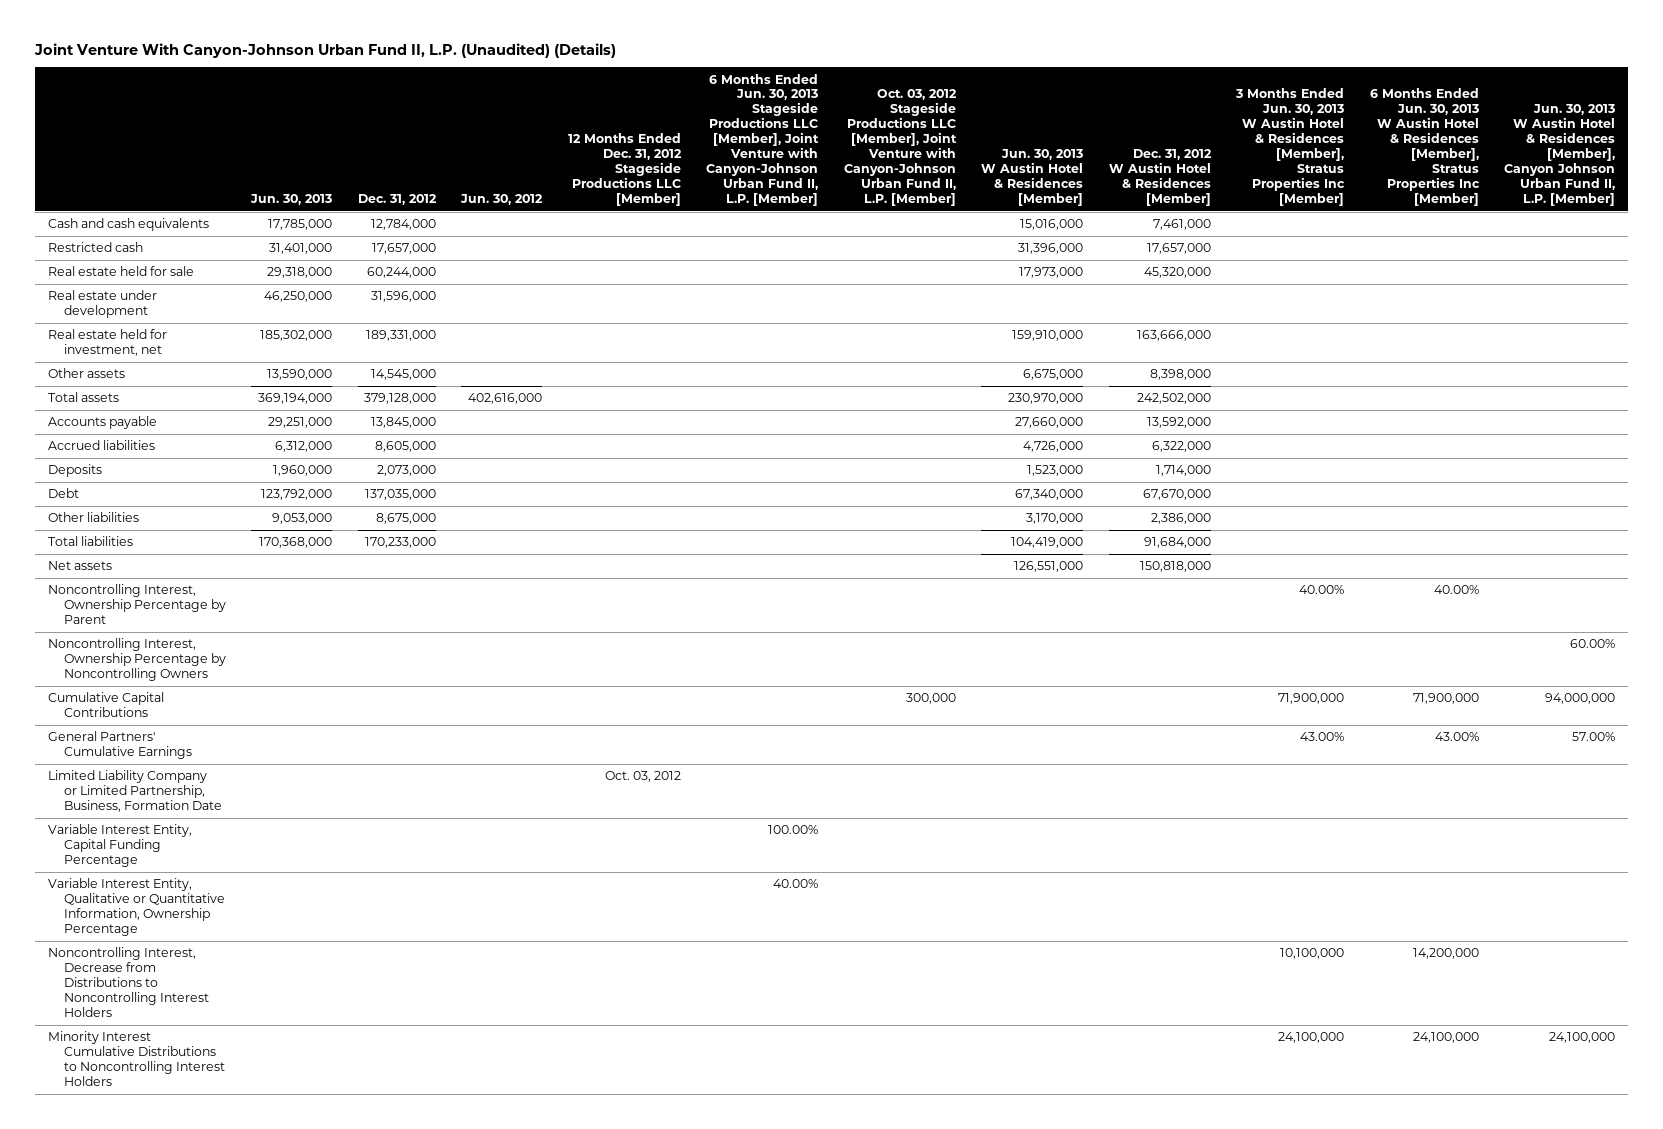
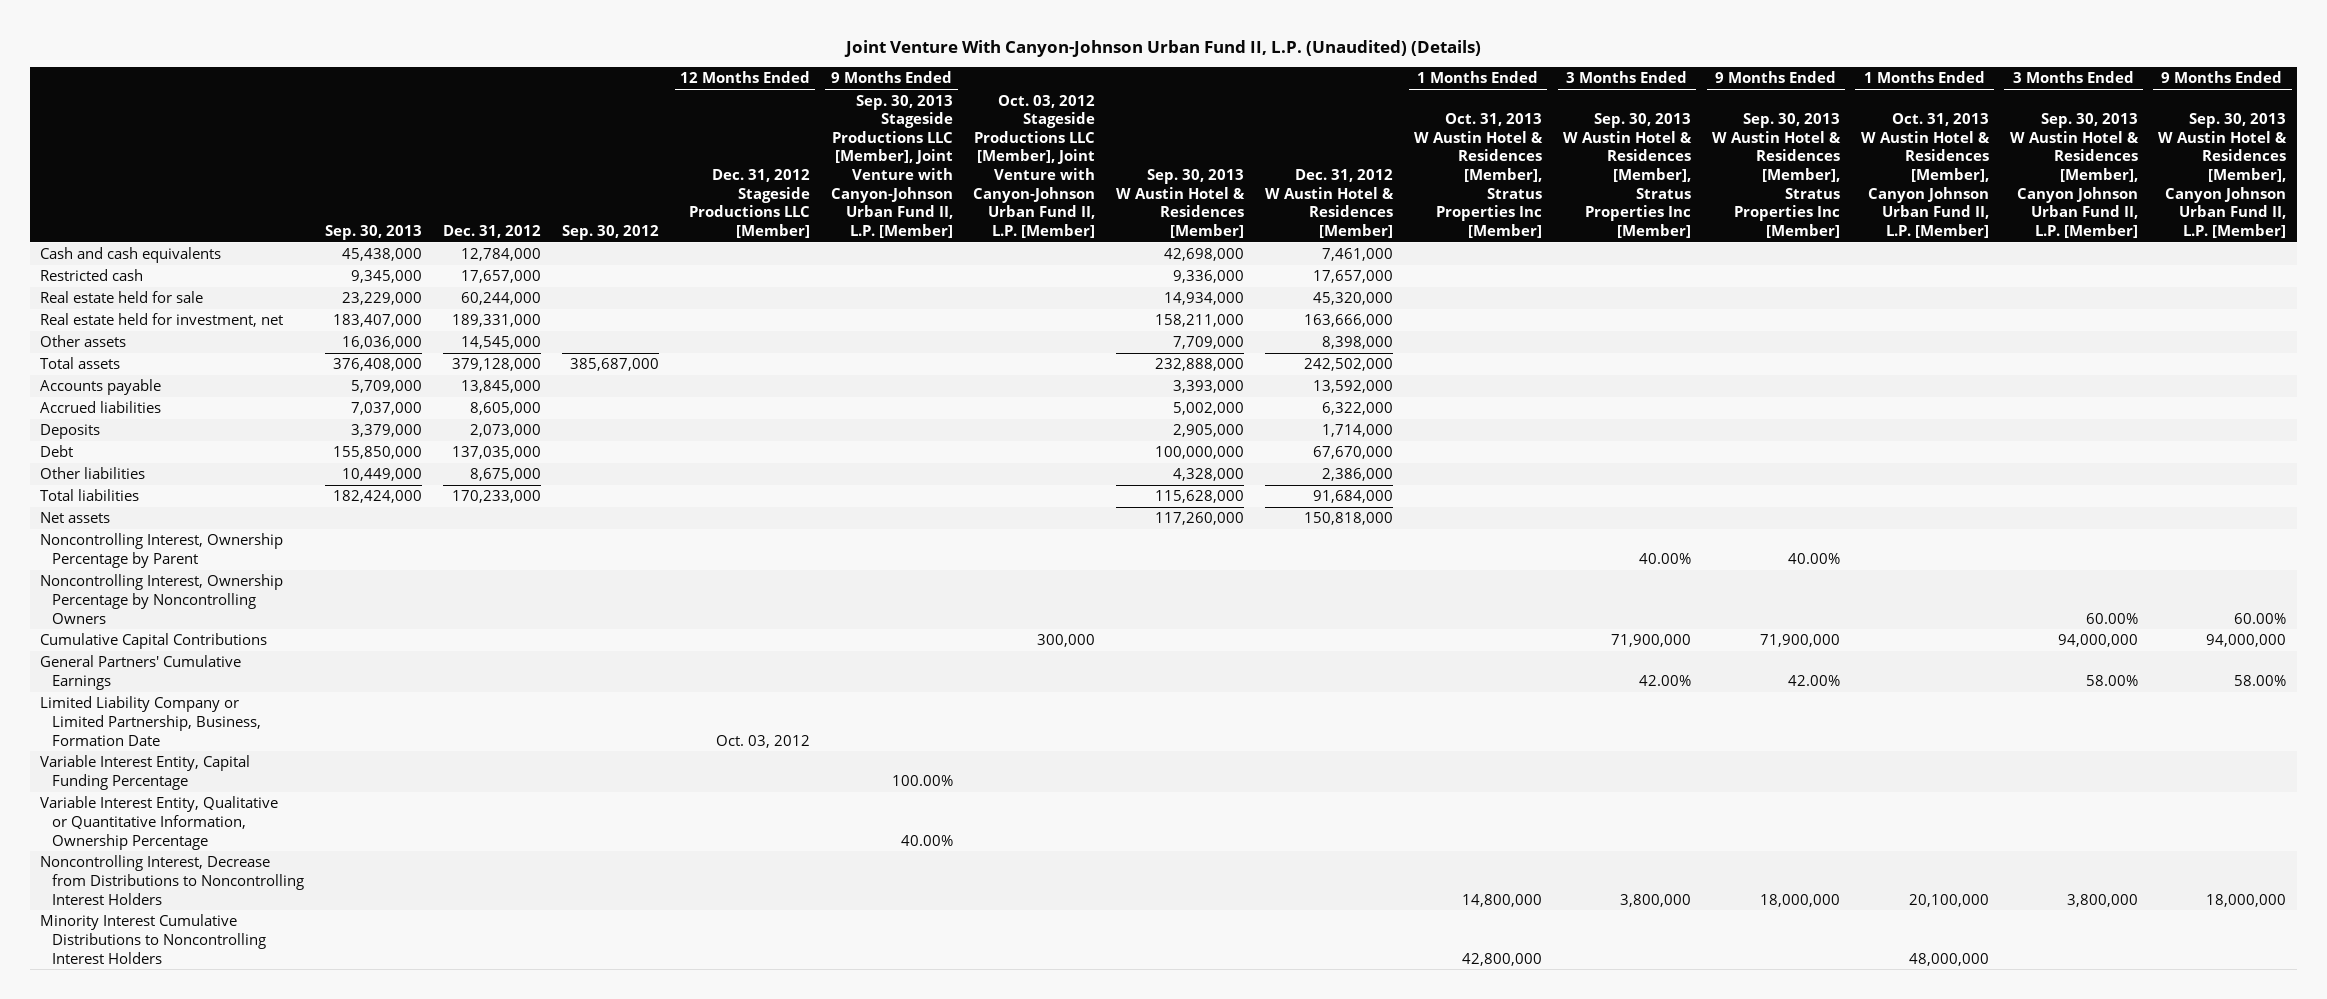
- | Jun. 30, 2013 | Dec. 31, 2012 | Jun. 30, 2012 | 12 Months Ended Dec. 31, 2012 Stageside Productions LLC [Member] | 6 Months Ended Jun. 30, 2013 Stageside Productions LLC [Member], Joint Venture with Canyon-Johnson Urban Fund II, L.P. [Member] | Oct. 03, 2012 Stageside Productions LLC [Member], Joint Venture with Canyon-Johnson Urban Fund II, L.P. [Member] | Jun. 30, 2013 W Austin Hotel & Residences [Member] | Dec. 31, 2012 W Austin Hotel & Residences [Member] | 3 Months Ended Jun. 30, 2013 W Austin Hotel & Residences [Member], Stratus Properties Inc [Member] | 6 Months Ended Jun. 30, 2013 W Austin Hotel & Residences [Member], Stratus Properties Inc [Member] | Jun. 30, 2013 W Austin Hotel & Residences [Member], Canyon Johnson Urban Fund II, L.P. [Member]
+ | Sep. 30, 2013 | Dec. 31, 2012 | Sep. 30, 2012 | 12 Months Ended Dec. 31, 2012 Stageside Productions LLC [Member] | 9 Months Ended Sep. 30, 2013 Stageside Productions LLC [Member], Joint Venture with Canyon-Johnson Urban Fund II, L.P. [Member] | Oct. 03, 2012 Stageside Productions LLC [Member], Joint Venture with Canyon-Johnson Urban Fund II, L.P. [Member] | Sep. 30, 2013 W Austin Hotel & Residences [Member] | Dec. 31, 2012 W Austin Hotel & Residences [Member] | 1 Months Ended Oct. 31, 2013 W Austin Hotel & Residences [Member], Stratus Properties Inc [Member] | 3 Months Ended Sep. 30, 2013 W Austin Hotel & Residences [Member], Stratus Properties Inc [Member] | 9 Months Ended Sep. 30, 2013 W Austin Hotel & Residences [Member], Stratus Properties Inc [Member] | 1 Months Ended Oct. 31, 2013 W Austin Hotel & Residences [Member], Canyon Johnson Urban Fund II, L.P. [Member] | 3 Months Ended Sep. 30, 2013 W Austin Hotel & Residences [Member], Canyon Johnson Urban Fund II, L.P. [Member] | 9 Months Ended Sep. 30, 2013 W Austin Hotel & Residences [Member], Canyon Johnson Urban Fund II, L.P. [Member]
- Real estate under development | 46,250,000 | 31,596,000 | | | | | | | | |

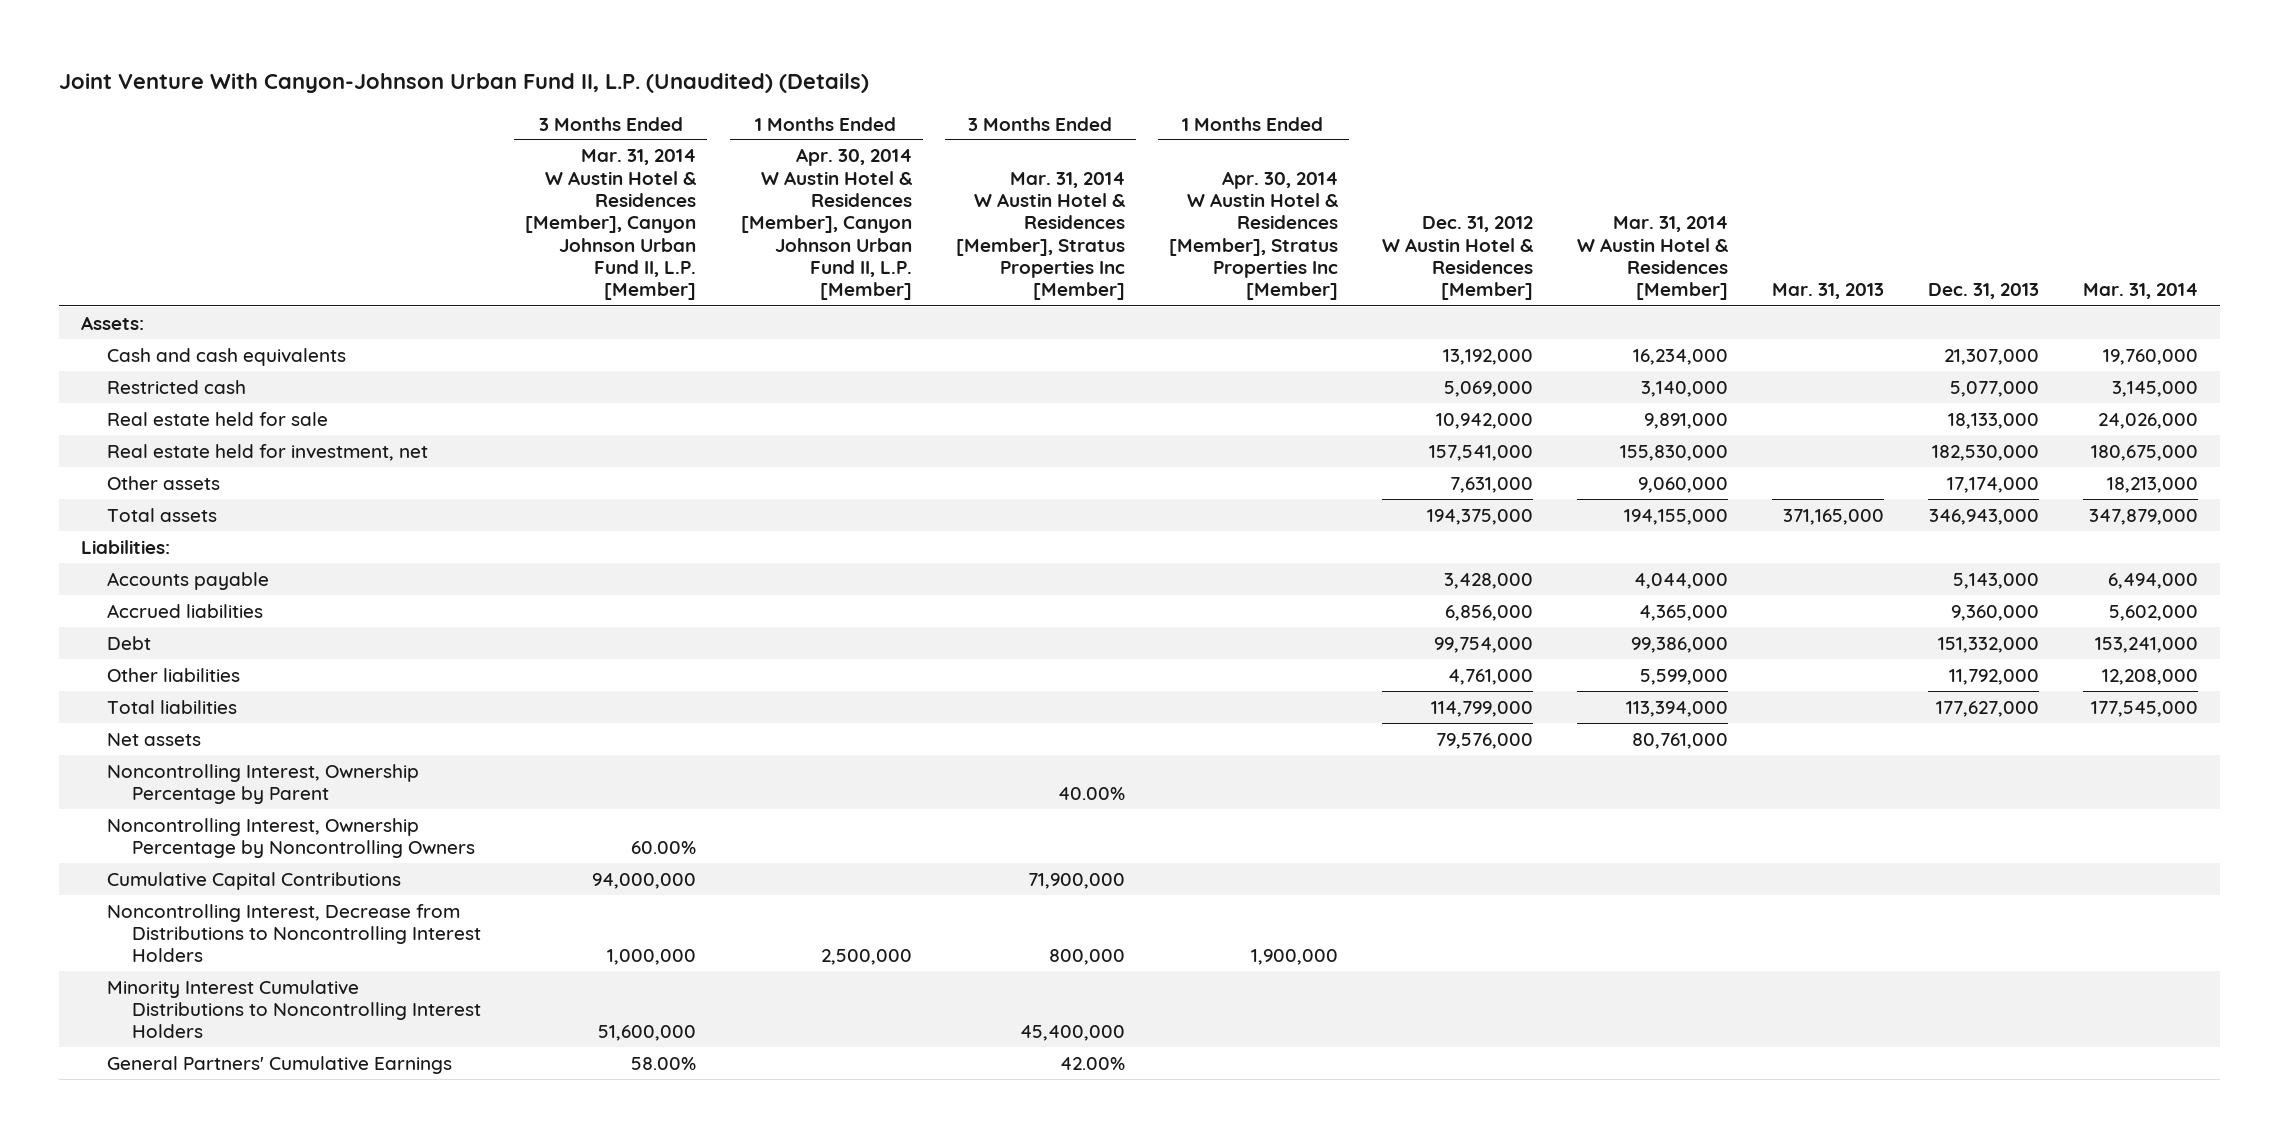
- | Sep. 30, 2013 | Dec. 31, 2012 | Sep. 30, 2012 | 12 Months Ended Dec. 31, 2012 Stageside Productions LLC [Member] | 9 Months Ended Sep. 30, 2013 Stageside Productions LLC [Member], Joint Venture with Canyon-Johnson Urban Fund II, L.P. [Member] | Oct. 03, 2012 Stageside Productions LLC [Member], Joint Venture with Canyon-Johnson Urban Fund II, L.P. [Member] | Sep. 30, 2013 W Austin Hotel & Residences [Member] | Dec. 31, 2012 W Austin Hotel & Residences [Member] | 1 Months Ended Oct. 31, 2013 W Austin Hotel & Residences [Member], Stratus Properties Inc [Member] | 3 Months Ended Sep. 30, 2013 W Austin Hotel & Residences [Member], Stratus Properties Inc [Member] | 9 Months Ended Sep. 30, 2013 W Austin Hotel & Residences [Member], Stratus Properties Inc [Member] | 1 Months Ended Oct. 31, 2013 W Austin Hotel & Residences [Member], Canyon Johnson Urban Fund II, L.P. [Member] | 3 Months Ended Sep. 30, 2013 W Austin Hotel & Residences [Member], Canyon Johnson Urban Fund II, L.P. [Member] | 9 Months Ended Sep. 30, 2013 W Austin Hotel & Residences [Member], Canyon Johnson Urban Fund II, L.P. [Member]
+ | 3 Months Ended Mar. 31, 2014 W Austin Hotel & Residences [Member], Canyon Johnson Urban Fund II, L.P. [Member] | 1 Months Ended Apr. 30, 2014 W Austin Hotel & Residences [Member], Canyon Johnson Urban Fund II, L.P. [Member] | 3 Months Ended Mar. 31, 2014 W Austin Hotel & Residences [Member], Stratus Properties Inc [Member] | 1 Months Ended Apr. 30, 2014 W Austin Hotel & Residences [Member], Stratus Properties Inc [Member] | Dec. 31, 2012 W Austin Hotel & Residences [Member] | Mar. 31, 2014 W Austin Hotel & Residences [Member] | Mar. 31, 2013 | Dec. 31, 2013 | Mar. 31, 2014
- Cash and cash equivalents | 45,438,000 | 12,784,000 | | | | | 42,698,000 | 7,461,000 | | | | | |
- Restricted cash | 9,345,000 | 17,657,000 | | | | | 9,336,000 | 17,657,000 | | | | | |
- Real estate held for sale | 23,229,000 | 60,244,000 | | | | | 14,934,000 | 45,320,000 | | | | | |
- Real estate held for investment, net | 183,407,000 | 189,331,000 | | | | | 158,211,000 | 163,666,000 | | | | | |
- Other assets | 16,036,000 | 14,545,000 | | | | | 7,709,000 | 8,398,000 | | | | | |
- Total assets | 376,408,000 | 379,128,000 | 385,687,000 | | | | 232,888,000 | 242,502,000 | | | | | |
- Accounts payable | 5,709,000 | 13,845,000 | | | | | 3,393,000 | 13,592,000 | | | | | |
- Accrued liabilities | 7,037,000 | 8,605,000 | | | | | 5,002,000 | 6,322,000 | | | | | |
- Deposits | 3,379,000 | 2,073,000 | | | | | 2,905,000 | 1,714,000 | | | | | |
- Debt | 155,850,000 | 137,035,000 | | | | | 100,000,000 | 67,670,000 | | | | | |
- Other liabilities | 10,449,000 | 8,675,000 | | | | | 4,328,000 | 2,386,000 | | | | | |
- Total liabilities | 182,424,000 | 170,233,000 | | | | | 115,628,000 | 91,684,000 | | | | | |
- Net assets | | | | | | | 117,260,000 | 150,818,000 | | | | | |
+ Assets:
+ Cash and cash equivalents | | | | | 13,192,000 | 16,234,000 | | 21,307,000 | 19,760,000
+ Restricted cash | | | | | 5,069,000 | 3,140,000 | | 5,077,000 | 3,145,000
+ Real estate held for sale | | | | | 10,942,000 | 9,891,000 | | 18,133,000 | 24,026,000
+ Real estate held for investment, net | | | | | 157,541,000 | 155,830,000 | | 182,530,000 | 180,675,000
+ Other assets | | | | | 7,631,000 | 9,060,000 | | 17,174,000 | 18,213,000
+ Total assets | | | | | 194,375,000 | 194,155,000 | 371,165,000 | 346,943,000 | 347,879,000
+ Liabilities:
+ Accounts payable | | | | | 3,428,000 | 4,044,000 | | 5,143,000 | 6,494,000
+ Accrued liabilities | | | | | 6,856,000 | 4,365,000 | | 9,360,000 | 5,602,000
+ Debt | | | | | 99,754,000 | 99,386,000 | | 151,332,000 | 153,241,000
+ Other liabilities | | | | | 4,761,000 | 5,599,000 | | 11,792,000 | 12,208,000
+ Total liabilities | | | | | 114,799,000 | 113,394,000 | | 177,627,000 | 177,545,000
+ Net assets | | | | | 79,576,000 | 80,761,000 | | |
- Limited Liability Company or Limited Partnership, Business, Formation Date | | | | Oct. 03, 2012 | | | | | | | | | |
- Variable Interest Entity, Capital Funding Percentage | | | | | 100.00% | | | | | | | | |
- Variable Interest Entity, Qualitative or Quantitative Information, Ownership Percentage | | | | | 40.00% | | | | | | | | |
moved down: General Partners' Cumulative Earnings | 58.00% | | 42.00% | | | | | |

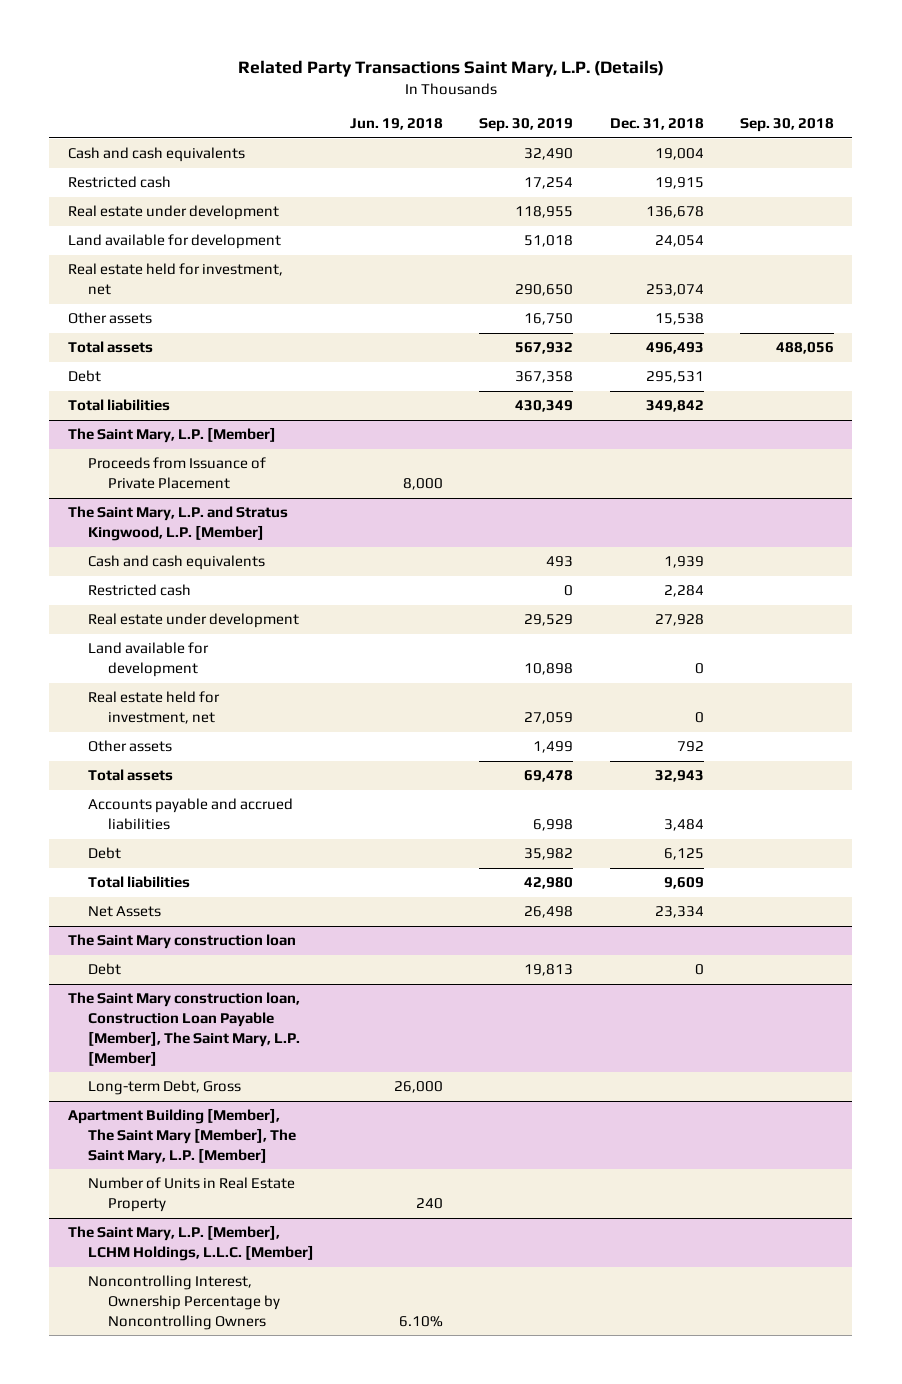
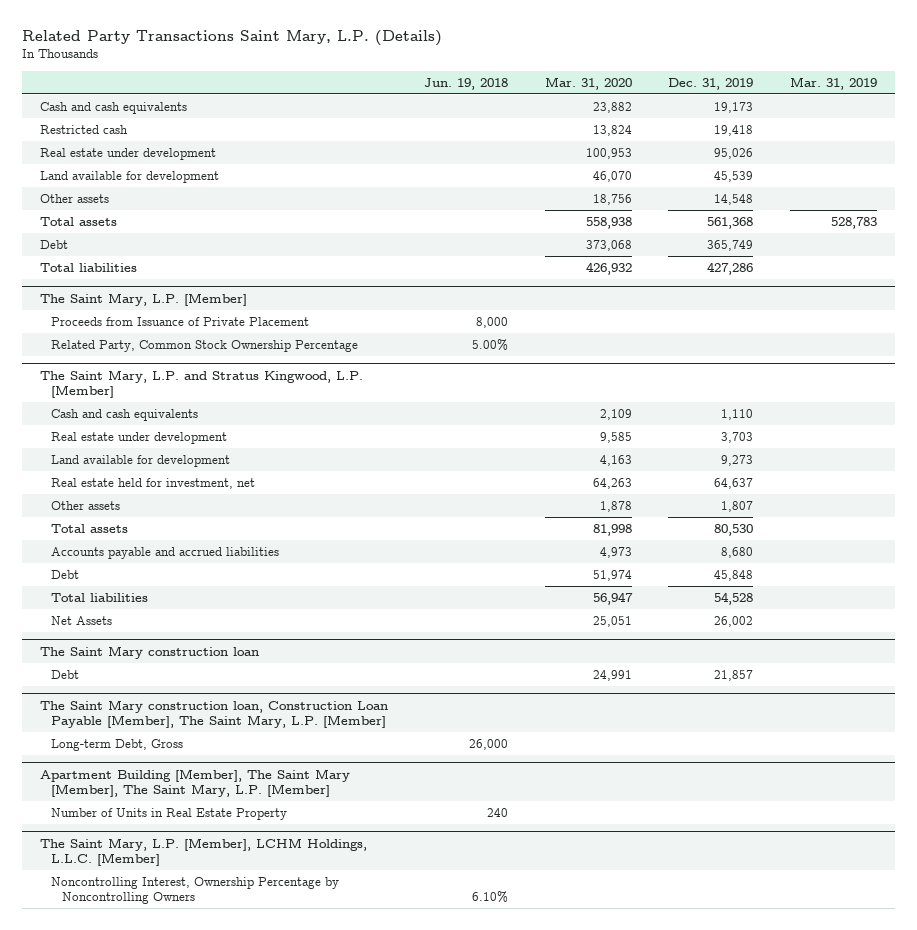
- | Jun. 19, 2018 | Sep. 30, 2019 | Dec. 31, 2018 | Sep. 30, 2018
+ | Jun. 19, 2018 | Mar. 31, 2020 | Dec. 31, 2019 | Mar. 31, 2019
- Real estate held for investment, net | | 290,650 | 253,074 |
@ The Saint Mary, L.P. [Member]
+ Related Party, Common Stock Ownership Percentage | 5.00% | | |
@ The Saint Mary, L.P. and Stratus Kingwood, L.P. [Member]
- Restricted cash | | 0 | 2,284 |

